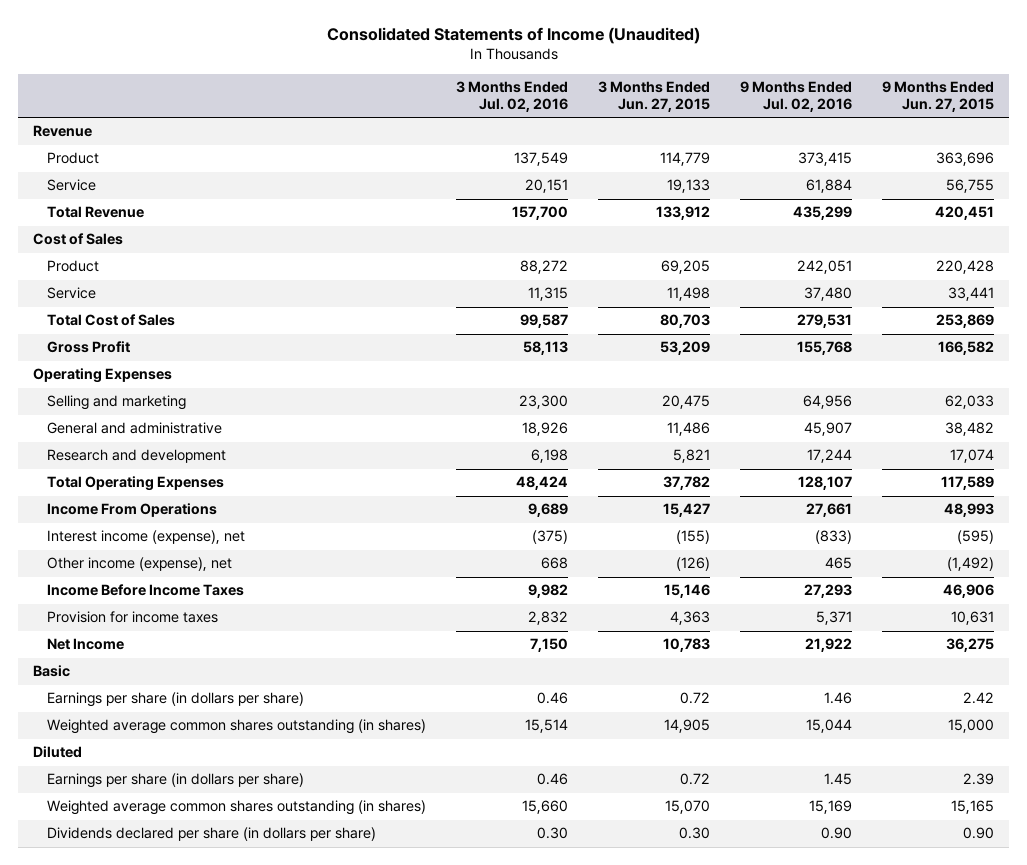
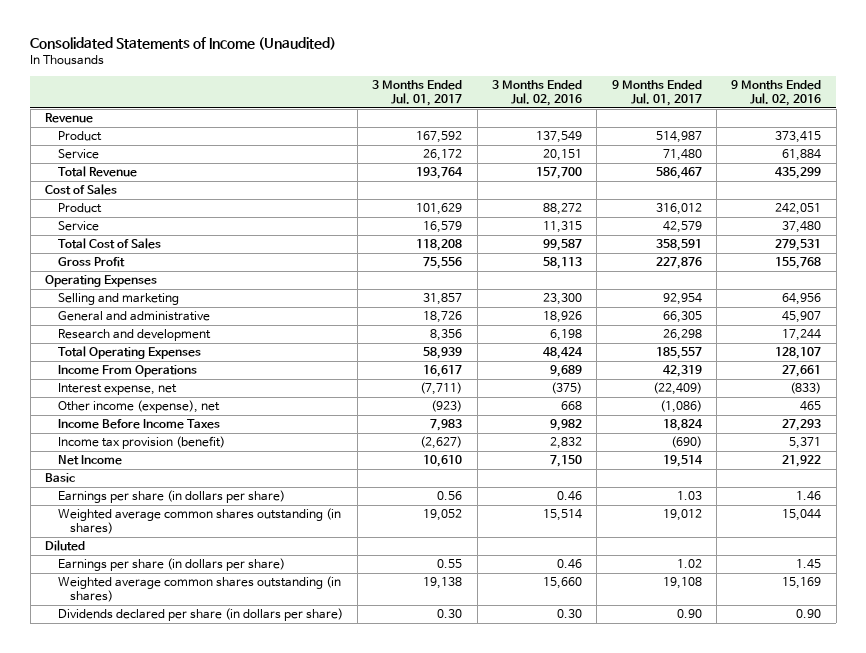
- | 3 Months Ended Jul. 02, 2016 | 3 Months Ended Jun. 27, 2015 | 9 Months Ended Jul. 02, 2016 | 9 Months Ended Jun. 27, 2015
+ | 3 Months Ended Jul. 01, 2017 | 3 Months Ended Jul. 02, 2016 | 9 Months Ended Jul. 01, 2017 | 9 Months Ended Jul. 02, 2016
- Interest income (expense), net | (375) | (155) | (833) | (595)
+ Interest expense, net | (7,711) | (375) | (22,409) | (833)
- Provision for income taxes | 2,832 | 4,363 | 5,371 | 10,631
+ Income tax provision (benefit) | (2,627) | 2,832 | (690) | 5,371

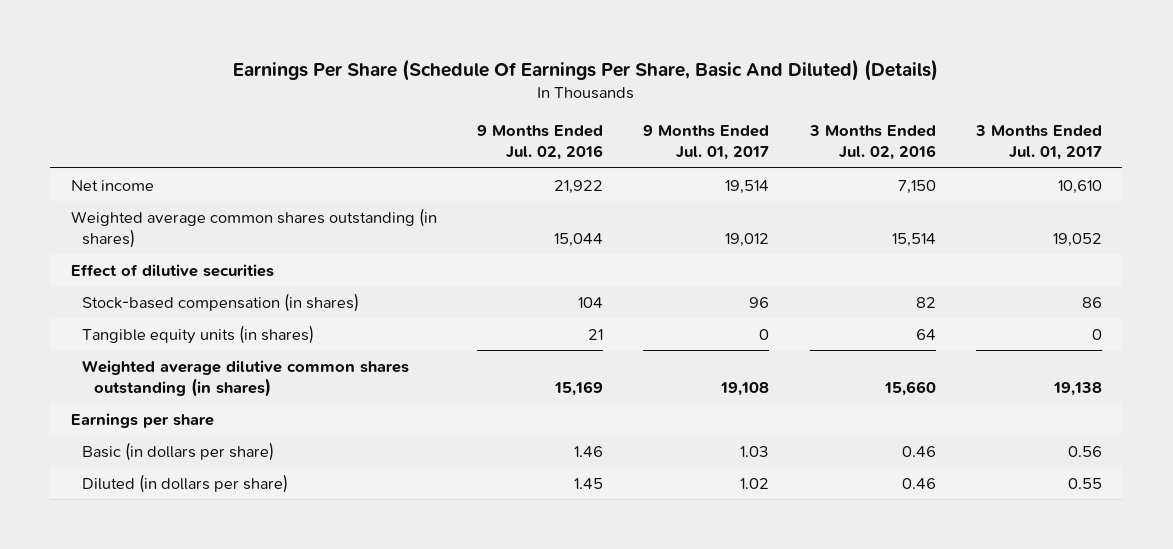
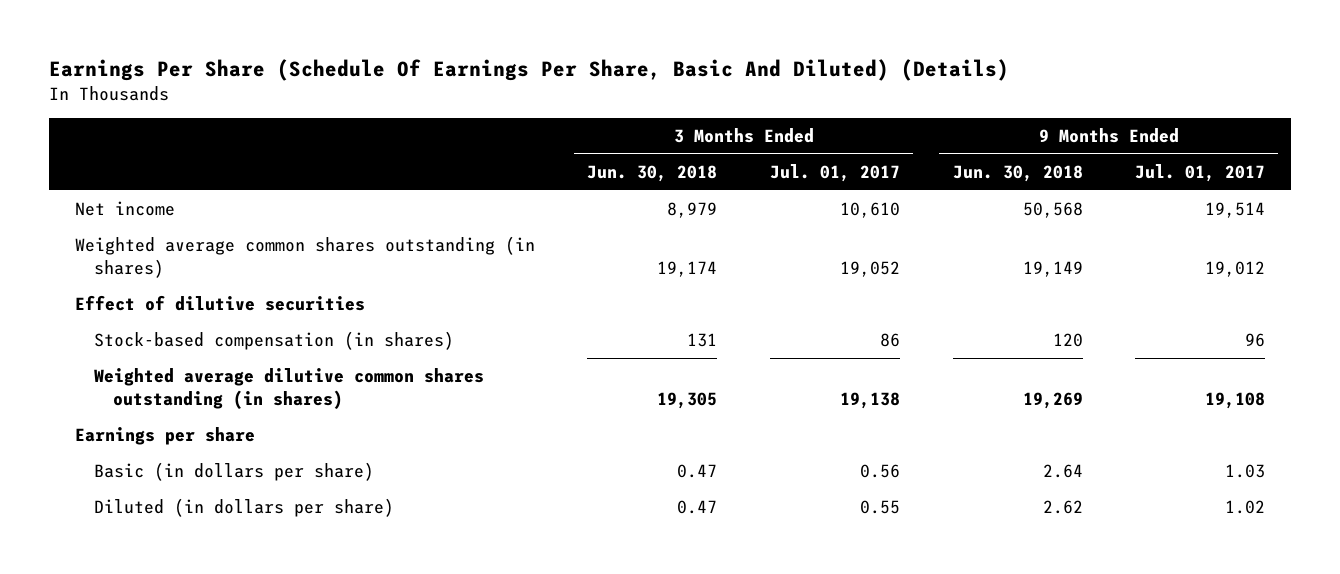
- | 9 Months Ended Jul. 02, 2016 | 9 Months Ended Jul. 01, 2017 | 3 Months Ended Jul. 02, 2016 | 3 Months Ended Jul. 01, 2017
+ | 3 Months Ended Jun. 30, 2018 | 3 Months Ended Jul. 01, 2017 | 9 Months Ended Jun. 30, 2018 | 9 Months Ended Jul. 01, 2017
- Tangible equity units (in shares) | 21 | 0 | 64 | 0

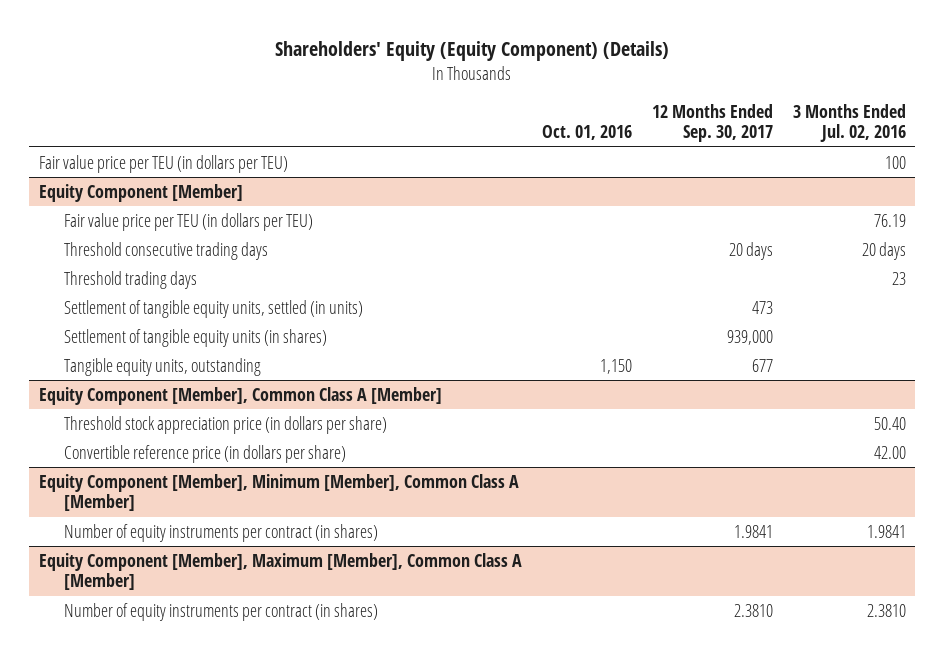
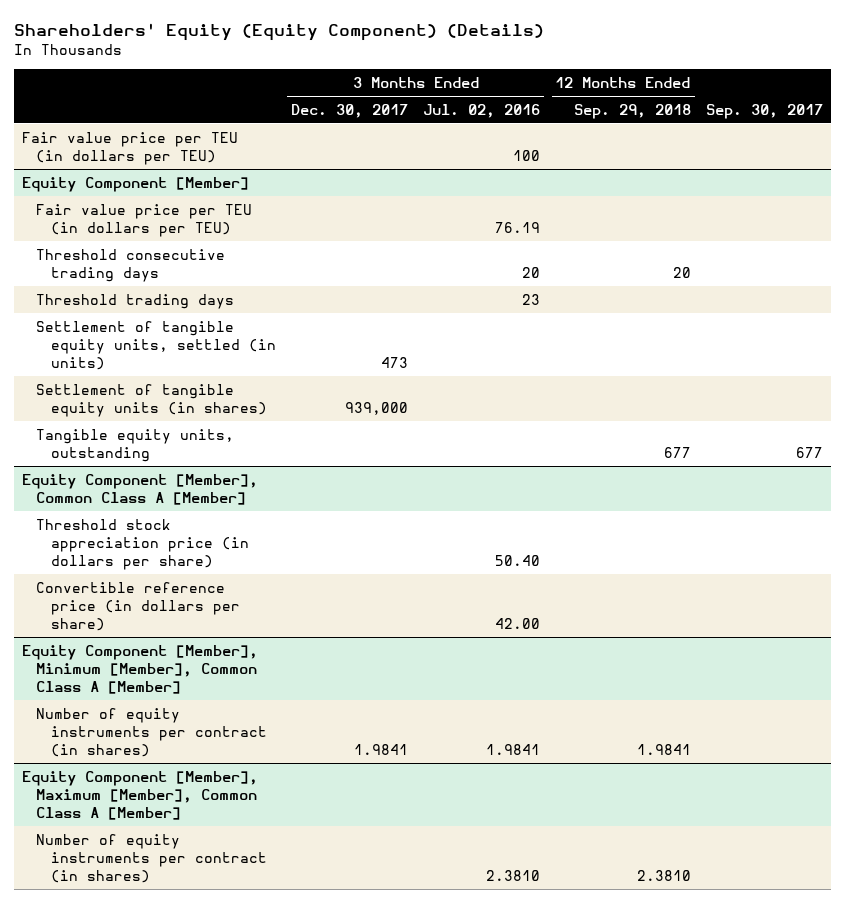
- | Oct. 01, 2016 | 12 Months Ended Sep. 30, 2017 | 3 Months Ended Jul. 02, 2016
+ | 3 Months Ended Dec. 30, 2017 | 3 Months Ended Jul. 02, 2016 | 12 Months Ended Sep. 29, 2018 | Sep. 30, 2017
@ Equity Component [Member]
- Threshold consecutive trading days | | 20 days | 20 days
+ Threshold consecutive trading days | | 20 | 20 |

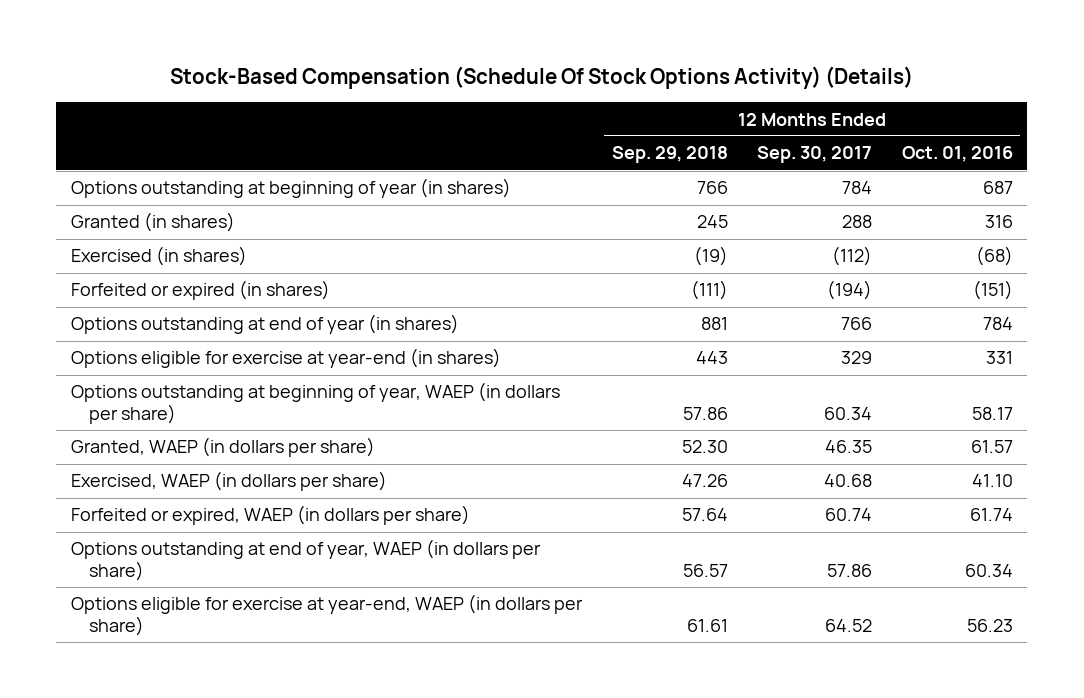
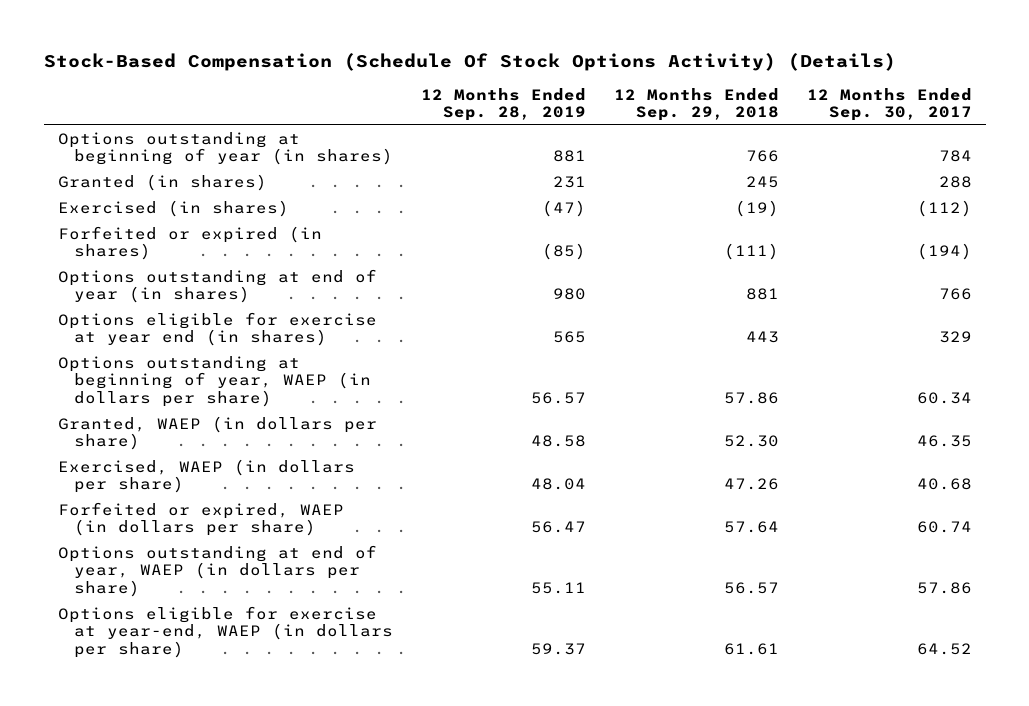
- | 12 Months Ended Sep. 29, 2018 | 12 Months Ended Sep. 30, 2017 | 12 Months Ended Oct. 01, 2016
+ | 12 Months Ended Sep. 28, 2019 | 12 Months Ended Sep. 29, 2018 | 12 Months Ended Sep. 30, 2017
- Options eligible for exercise at year-end (in shares) | 443 | 329 | 331
+ Options eligible for exercise at year end (in shares) | 565 | 443 | 329

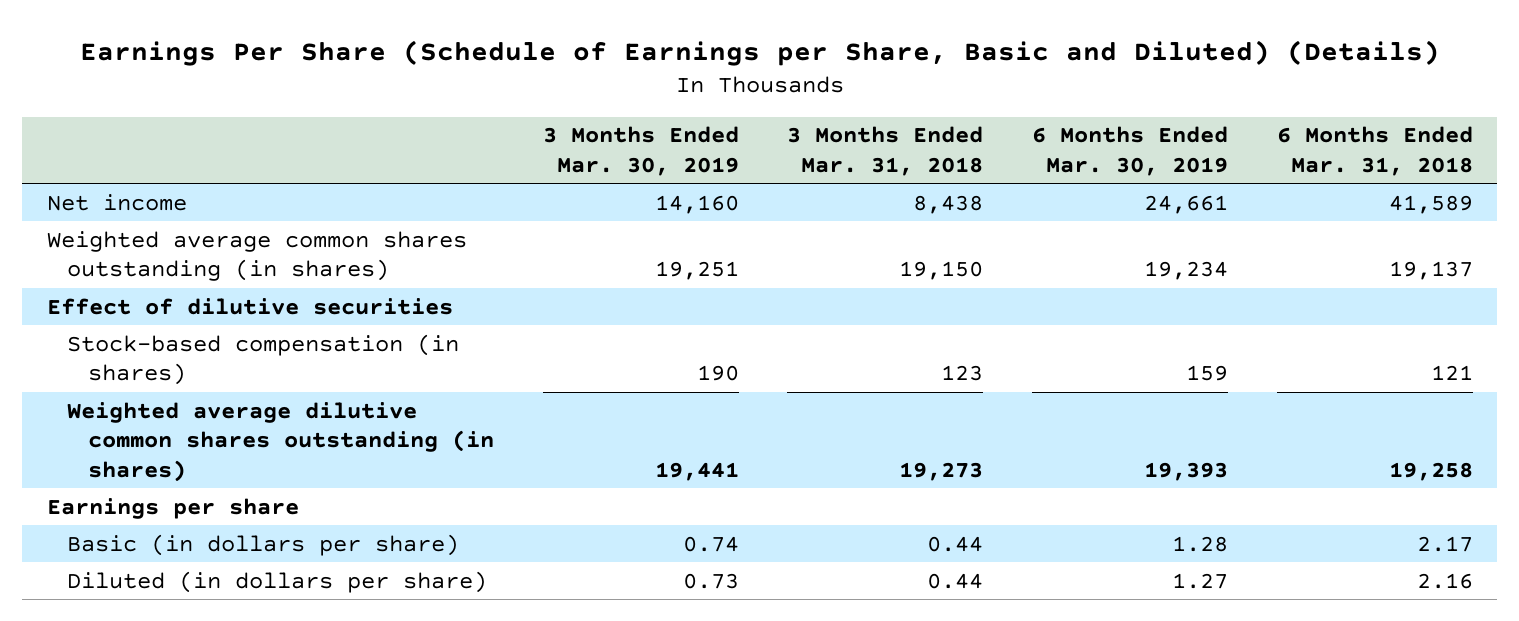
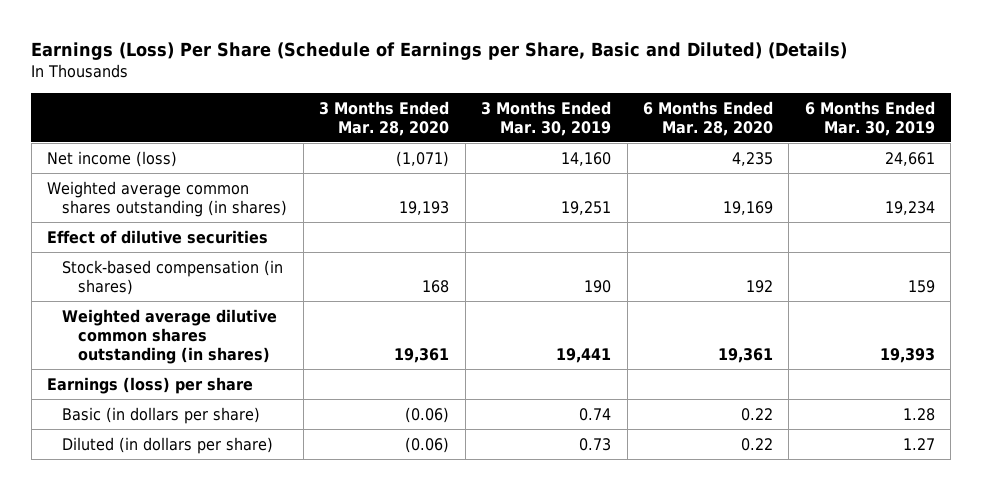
- Earnings Per Share (Schedule of Earnings per Share, Basic and Diluted) (Details)
+ Earnings (Loss) Per Share (Schedule of Earnings per Share, Basic and Diluted) (Details)
- | 3 Months Ended Mar. 30, 2019 | 3 Months Ended Mar. 31, 2018 | 6 Months Ended Mar. 30, 2019 | 6 Months Ended Mar. 31, 2018
+ | 3 Months Ended Mar. 28, 2020 | 3 Months Ended Mar. 30, 2019 | 6 Months Ended Mar. 28, 2020 | 6 Months Ended Mar. 30, 2019
- Net income | 14,160 | 8,438 | 24,661 | 41,589
+ Net income (loss) | (1,071) | 14,160 | 4,235 | 24,661
- Earnings per share
+ Earnings (loss) per share

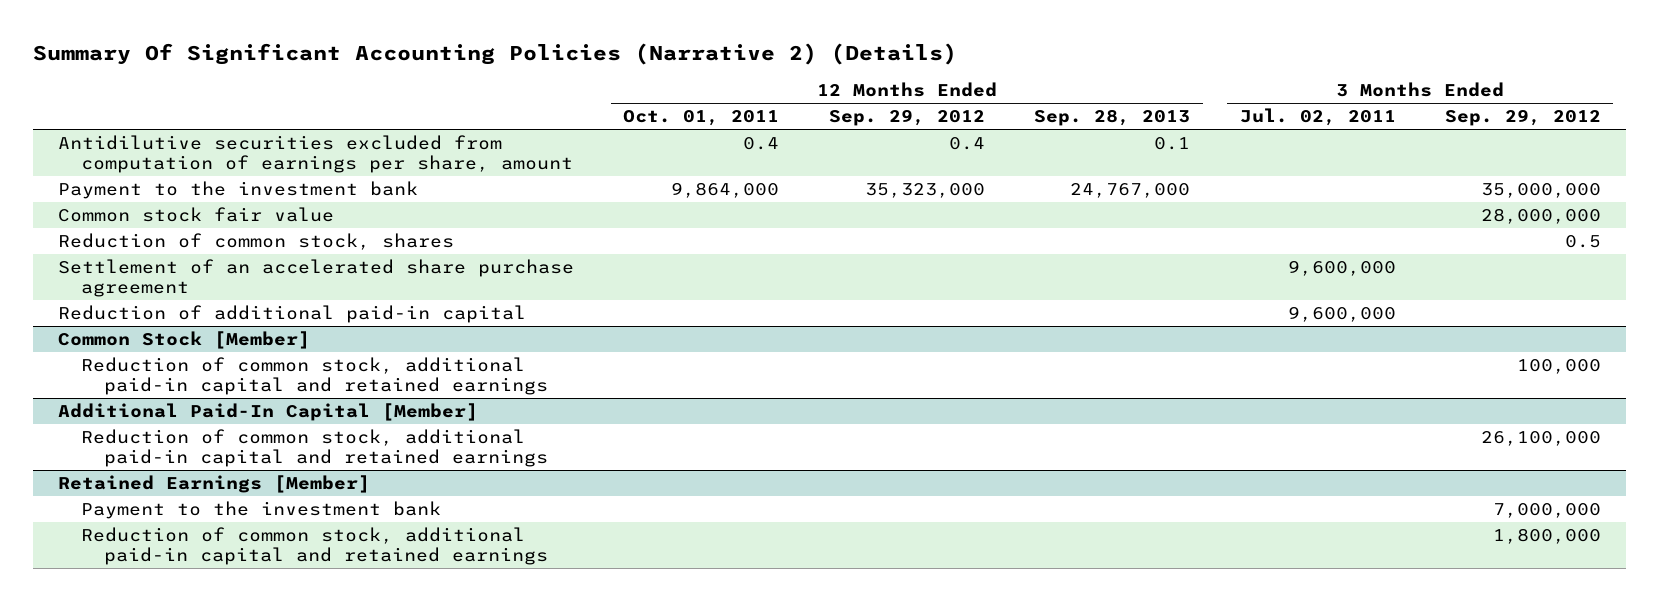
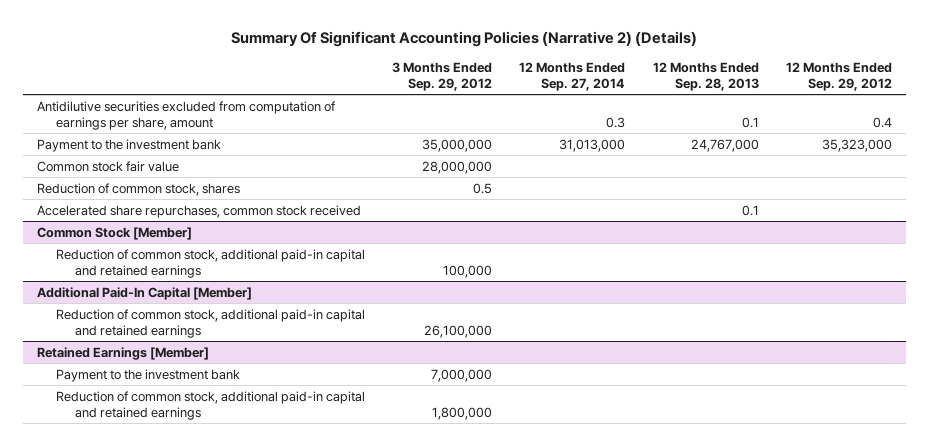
- | 12 Months Ended Oct. 01, 2011 | 12 Months Ended Sep. 29, 2012 | 12 Months Ended Sep. 28, 2013 | 3 Months Ended Jul. 02, 2011 | 3 Months Ended Sep. 29, 2012
+ | 3 Months Ended Sep. 29, 2012 | 12 Months Ended Sep. 27, 2014 | 12 Months Ended Sep. 28, 2013 | 12 Months Ended Sep. 29, 2012
- Settlement of an accelerated share purchase agreement | | | | 9,600,000 |
- Reduction of additional paid-in capital | | | | 9,600,000 |
+ Accelerated share repurchases, common stock received | | | 0.1 |

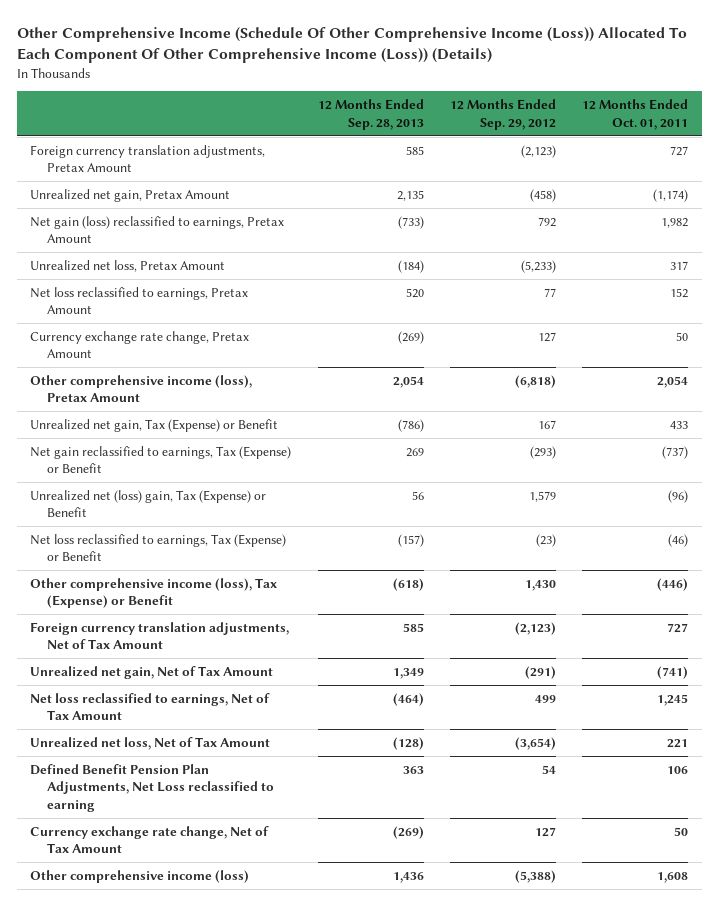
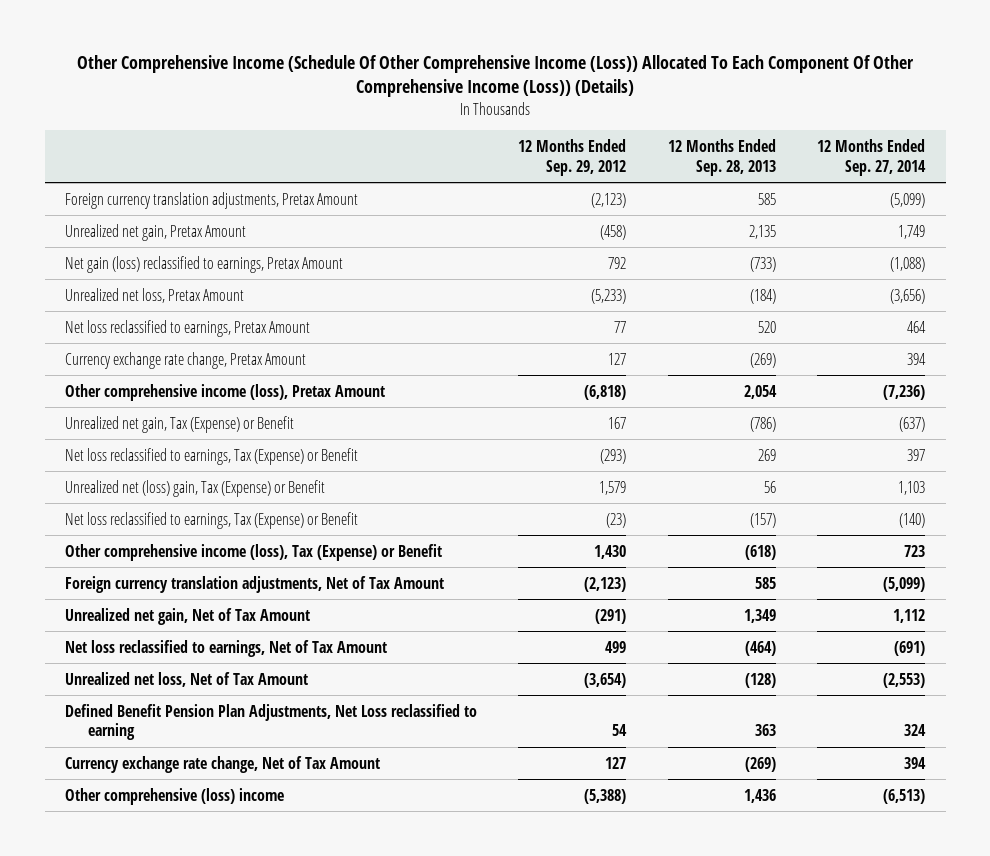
- | 12 Months Ended Sep. 28, 2013 | 12 Months Ended Sep. 29, 2012 | 12 Months Ended Oct. 01, 2011
+ | 12 Months Ended Sep. 29, 2012 | 12 Months Ended Sep. 28, 2013 | 12 Months Ended Sep. 27, 2014
- Net gain reclassified to earnings, Tax (Expense) or Benefit | 269 | (293) | (737)
+ Net loss reclassified to earnings, Tax (Expense) or Benefit | (293) | 269 | 397
- Other comprehensive income (loss) | 1,436 | (5,388) | 1,608
+ Other comprehensive (loss) income | (5,388) | 1,436 | (6,513)

